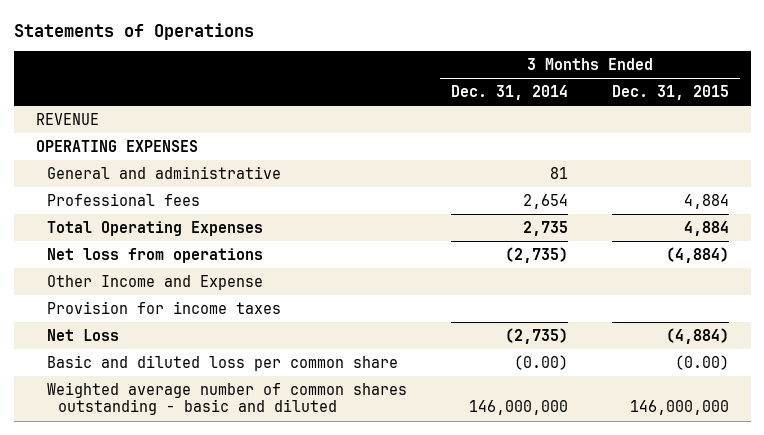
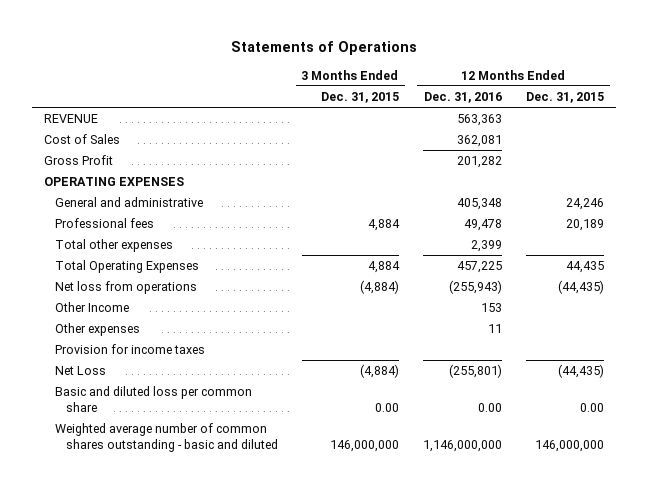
- | 3 Months Ended Dec. 31, 2014 | 3 Months Ended Dec. 31, 2015
+ | 3 Months Ended Dec. 31, 2015 | 12 Months Ended Dec. 31, 2016 | 12 Months Ended Dec. 31, 2015
+ Cost of Sales | | 362,081 |
+ Gross Profit | | 201,282 |
+ Total other expenses | | 2,399 |
- Other Income and Expense
+ Other Income | | 153 |
+ Other expenses | | 11 |
- Basic and diluted loss per common share | (0.00) | (0.00)
+ Basic and diluted loss per common share | 0.00 | 0.00 | 0.00

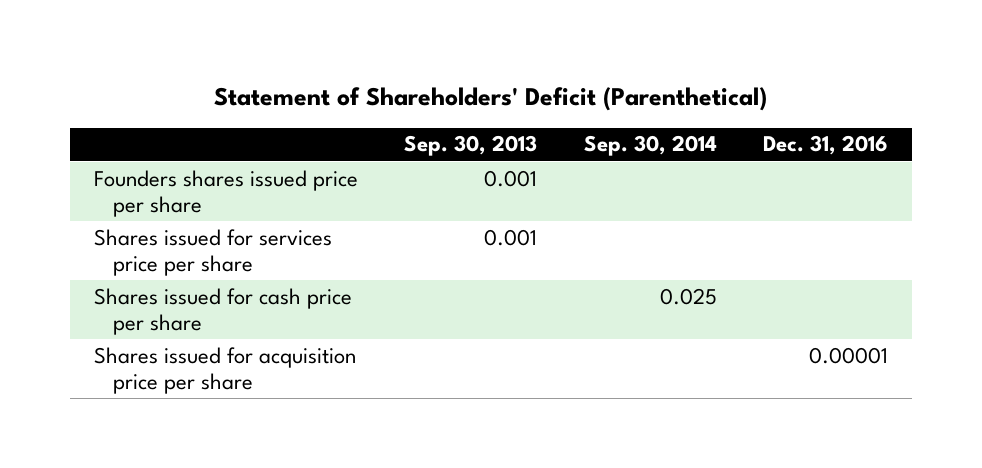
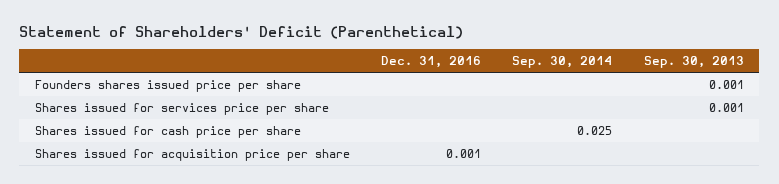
- | Sep. 30, 2013 | Sep. 30, 2014 | Dec. 31, 2016
+ | Dec. 31, 2016 | Sep. 30, 2014 | Sep. 30, 2013
- Shares issued for acquisition price per share | | | 0.00001
+ Shares issued for acquisition price per share | 0.001 | |

